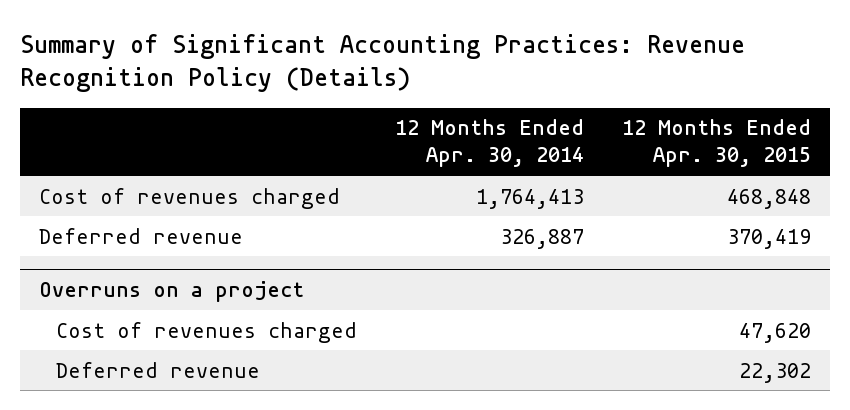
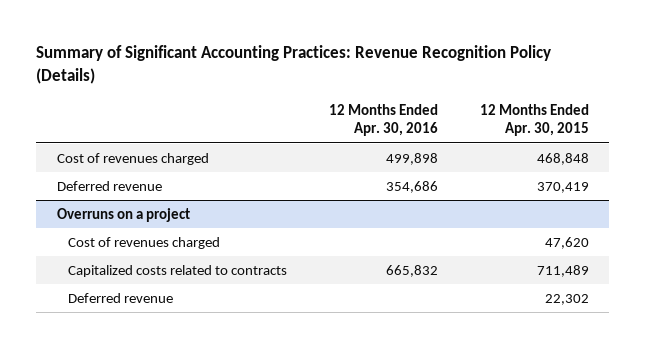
- | 12 Months Ended Apr. 30, 2014 | 12 Months Ended Apr. 30, 2015
+ | 12 Months Ended Apr. 30, 2016 | 12 Months Ended Apr. 30, 2015
@ Overruns on a project
+ Capitalized costs related to contracts | 665,832 | 711,489

